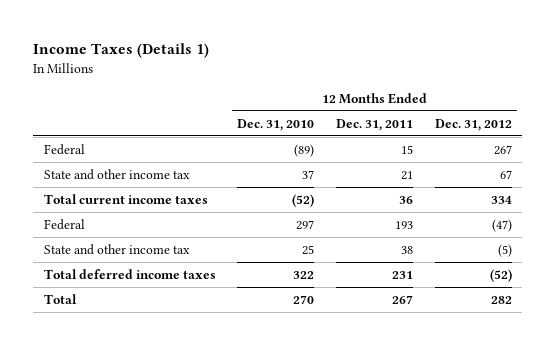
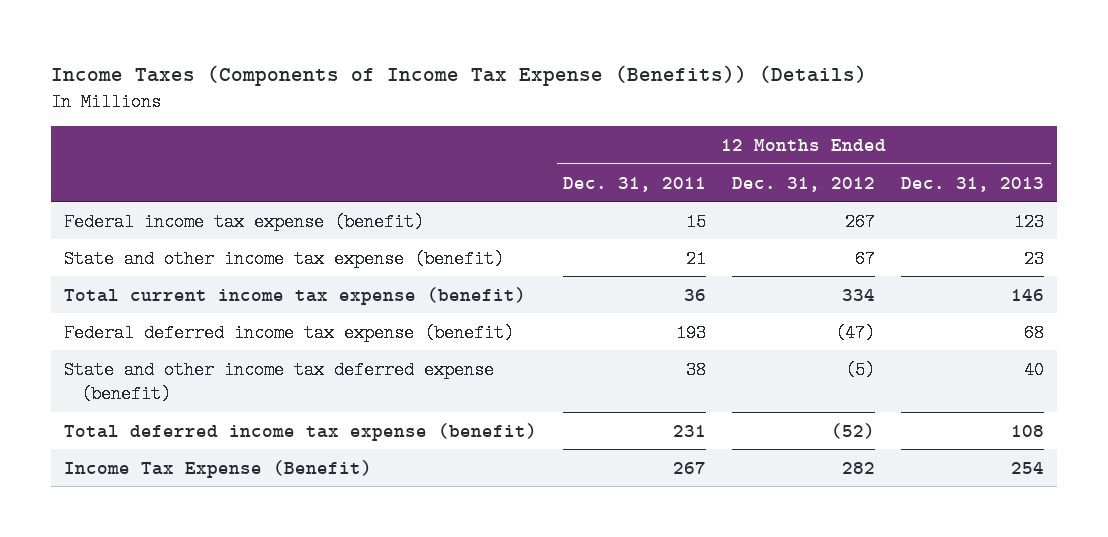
- Income Taxes (Details 1)
+ Income Taxes (Components of Income Tax Expense (Benefits)) (Details)
- | 12 Months Ended Dec. 31, 2010 | 12 Months Ended Dec. 31, 2011 | 12 Months Ended Dec. 31, 2012
+ | 12 Months Ended Dec. 31, 2011 | 12 Months Ended Dec. 31, 2012 | 12 Months Ended Dec. 31, 2013
- Federal | (89) | 15 | 267
- State and other income tax | 37 | 21 | 67
- Total current income taxes | (52) | 36 | 334
- Federal | 297 | 193 | (47)
- State and other income tax | 25 | 38 | (5)
- Total deferred income taxes | 322 | 231 | (52)
- Total | 270 | 267 | 282
+ Federal income tax expense (benefit) | 15 | 267 | 123
+ State and other income tax expense (benefit) | 21 | 67 | 23
+ Total current income tax expense (benefit) | 36 | 334 | 146
+ Federal deferred income tax expense (benefit) | 193 | (47) | 68
+ State and other income tax deferred expense (benefit) | 38 | (5) | 40
+ Total deferred income tax expense (benefit) | 231 | (52) | 108
+ Income Tax Expense (Benefit) | 267 | 282 | 254

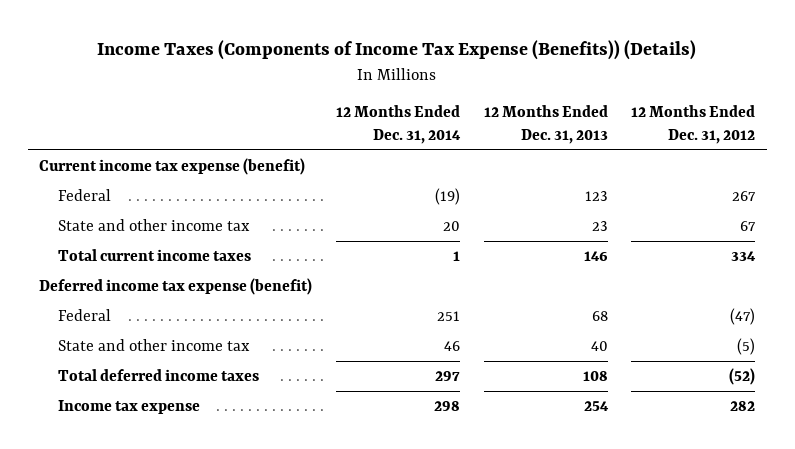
- | 12 Months Ended Dec. 31, 2011 | 12 Months Ended Dec. 31, 2012 | 12 Months Ended Dec. 31, 2013
+ | 12 Months Ended Dec. 31, 2014 | 12 Months Ended Dec. 31, 2013 | 12 Months Ended Dec. 31, 2012
- Federal income tax expense (benefit) | 15 | 267 | 123
- State and other income tax expense (benefit) | 21 | 67 | 23
- Total current income tax expense (benefit) | 36 | 334 | 146
- Federal deferred income tax expense (benefit) | 193 | (47) | 68
- State and other income tax deferred expense (benefit) | 38 | (5) | 40
- Total deferred income tax expense (benefit) | 231 | (52) | 108
- Income Tax Expense (Benefit) | 267 | 282 | 254
+ Current income tax expense (benefit)
+ Federal | (19) | 123 | 267
+ State and other income tax | 20 | 23 | 67
+ Total current income taxes | 1 | 146 | 334
+ Deferred income tax expense (benefit)
+ Federal | 251 | 68 | (47)
+ State and other income tax | 46 | 40 | (5)
+ Total deferred income taxes | 297 | 108 | (52)
+ Income tax expense | 298 | 254 | 282

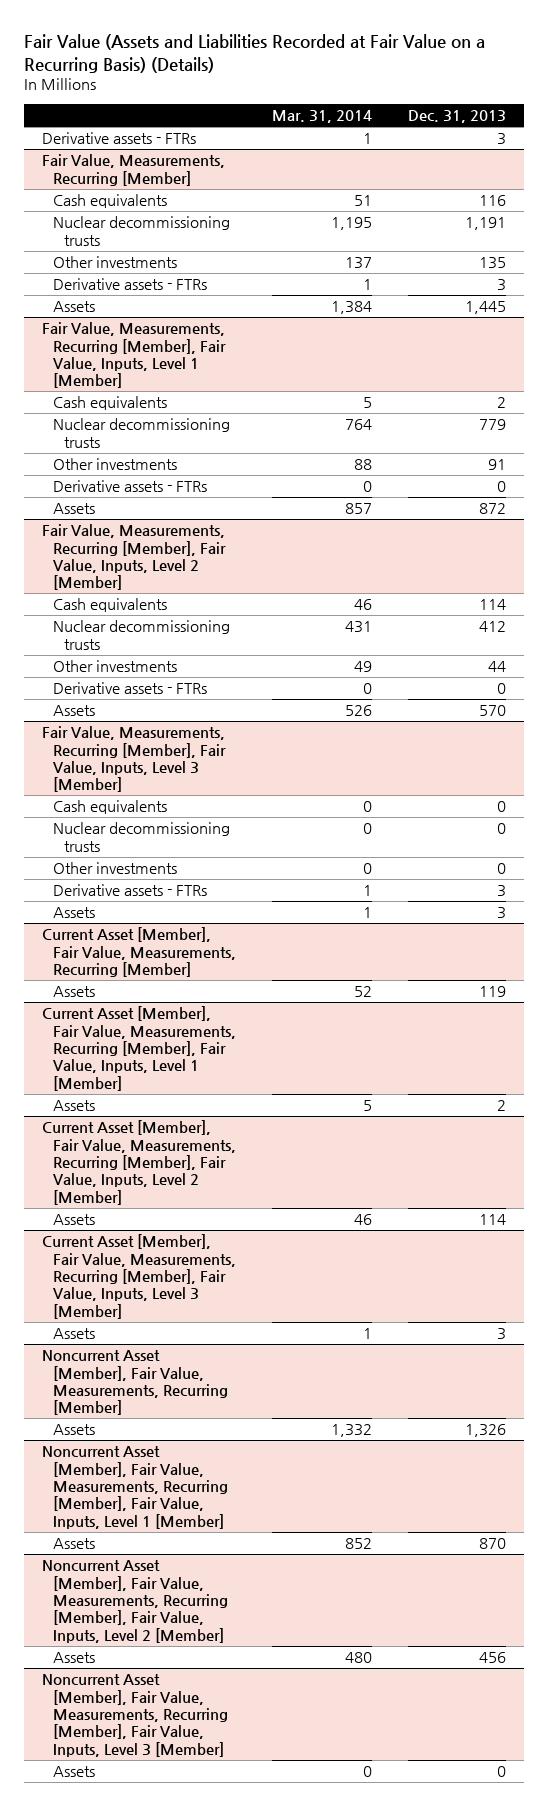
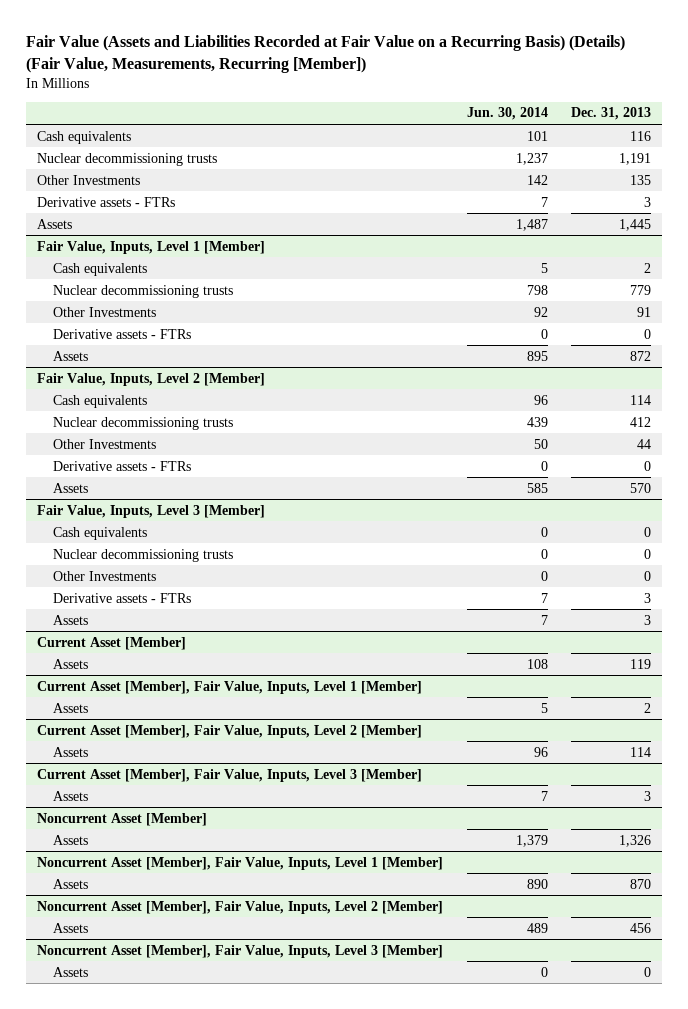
- Fair Value (Assets and Liabilities Recorded at Fair Value on a Recurring Basis) (Details)
+ Fair Value (Assets and Liabilities Recorded at Fair Value on a Recurring Basis) (Details) (Fair Value, Measurements, Recurring [Member])
- | Mar. 31, 2014 | Dec. 31, 2013
+ | Jun. 30, 2014 | Dec. 31, 2013
- Derivative assets - FTRs | 1 | 3
- Fair Value, Measurements, Recurring [Member]
- Other investments | 137 | 135
+ Other Investments | 142 | 135
- Fair Value, Measurements, Recurring [Member], Fair Value, Inputs, Level 1 [Member]
+ Fair Value, Inputs, Level 1 [Member]
- Other investments | 88 | 91
+ Other Investments | 92 | 91
- Fair Value, Measurements, Recurring [Member], Fair Value, Inputs, Level 2 [Member]
+ Fair Value, Inputs, Level 2 [Member]
- Other investments | 49 | 44
+ Other Investments | 50 | 44
- Fair Value, Measurements, Recurring [Member], Fair Value, Inputs, Level 3 [Member]
+ Fair Value, Inputs, Level 3 [Member]
- Other investments | 0 | 0
+ Other Investments | 0 | 0
- Current Asset [Member], Fair Value, Measurements, Recurring [Member]
+ Current Asset [Member]
- Current Asset [Member], Fair Value, Measurements, Recurring [Member], Fair Value, Inputs, Level 1 [Member]
+ Current Asset [Member], Fair Value, Inputs, Level 1 [Member]
- Current Asset [Member], Fair Value, Measurements, Recurring [Member], Fair Value, Inputs, Level 2 [Member]
+ Current Asset [Member], Fair Value, Inputs, Level 2 [Member]
- Current Asset [Member], Fair Value, Measurements, Recurring [Member], Fair Value, Inputs, Level 3 [Member]
+ Current Asset [Member], Fair Value, Inputs, Level 3 [Member]
- Noncurrent Asset [Member], Fair Value, Measurements, Recurring [Member]
+ Noncurrent Asset [Member]
- Noncurrent Asset [Member], Fair Value, Measurements, Recurring [Member], Fair Value, Inputs, Level 1 [Member]
+ Noncurrent Asset [Member], Fair Value, Inputs, Level 1 [Member]
- Noncurrent Asset [Member], Fair Value, Measurements, Recurring [Member], Fair Value, Inputs, Level 2 [Member]
+ Noncurrent Asset [Member], Fair Value, Inputs, Level 2 [Member]
- Noncurrent Asset [Member], Fair Value, Measurements, Recurring [Member], Fair Value, Inputs, Level 3 [Member]
+ Noncurrent Asset [Member], Fair Value, Inputs, Level 3 [Member]

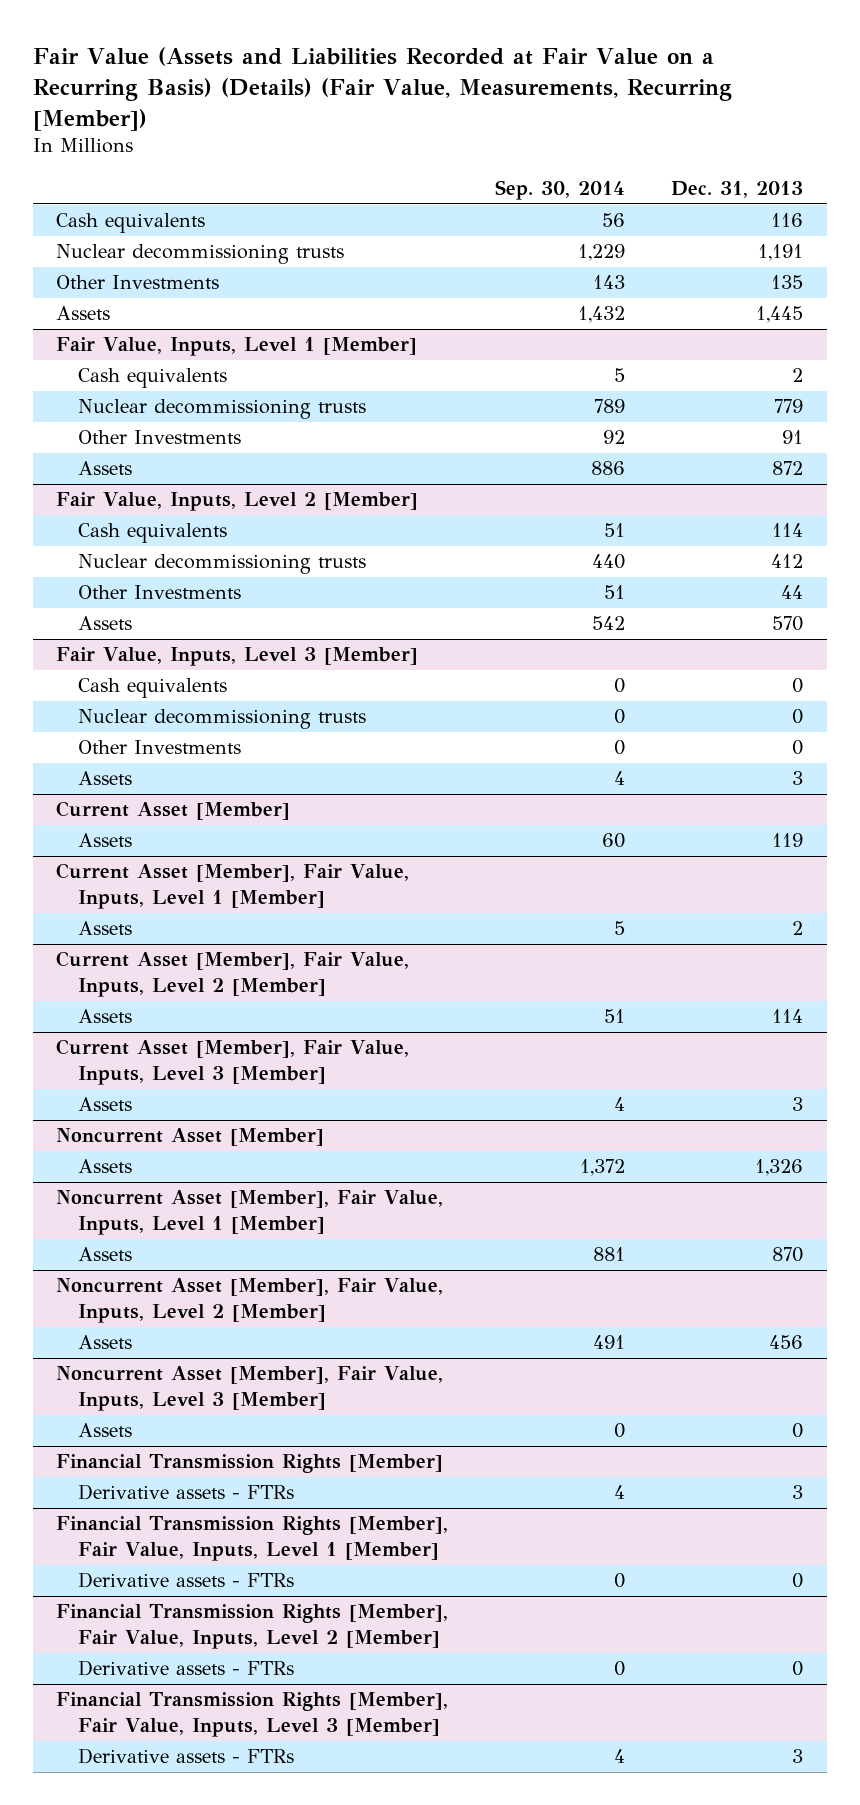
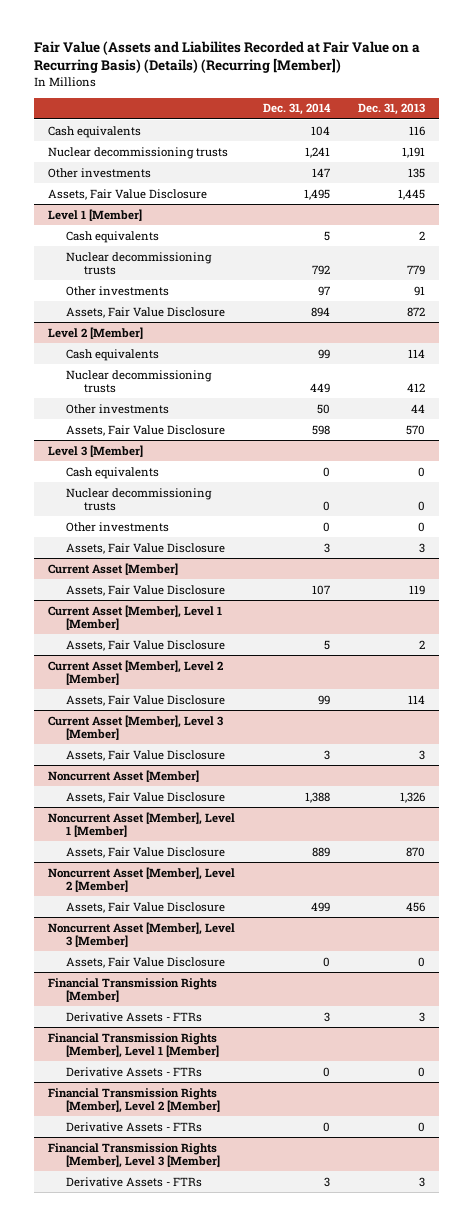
- Fair Value (Assets and Liabilities Recorded at Fair Value on a Recurring Basis) (Details) (Fair Value, Measurements, Recurring [Member])
+ Fair Value (Assets and Liabilites Recorded at Fair Value on a Recurring Basis) (Details) (Recurring [Member])
- | Sep. 30, 2014 | Dec. 31, 2013
+ | Dec. 31, 2014 | Dec. 31, 2013
- Other Investments | 143 | 135
- Assets | 1,432 | 1,445
- Fair Value, Inputs, Level 1 [Member]
+ Other investments | 147 | 135
+ Assets, Fair Value Disclosure | 1,495 | 1,445
+ Level 1 [Member]
- Other Investments | 92 | 91
- Assets | 886 | 872
- Fair Value, Inputs, Level 2 [Member]
+ Other investments | 97 | 91
+ Assets, Fair Value Disclosure | 894 | 872
+ Level 2 [Member]
- Other Investments | 51 | 44
- Assets | 542 | 570
- Fair Value, Inputs, Level 3 [Member]
+ Other investments | 50 | 44
+ Assets, Fair Value Disclosure | 598 | 570
+ Level 3 [Member]
- Other Investments | 0 | 0
- Assets | 4 | 3
+ Other investments | 0 | 0
+ Assets, Fair Value Disclosure | 3 | 3
@ Current Asset [Member]
- Assets | 60 | 119
- Current Asset [Member], Fair Value, Inputs, Level 1 [Member]
- Assets | 5 | 2
- Current Asset [Member], Fair Value, Inputs, Level 2 [Member]
- Assets | 51 | 114
- Current Asset [Member], Fair Value, Inputs, Level 3 [Member]
- Assets | 4 | 3
@ Current Asset [Member]
+ Assets, Fair Value Disclosure | 107 | 119
+ Current Asset [Member], Level 1 [Member]
+ Assets, Fair Value Disclosure | 5 | 2
+ Current Asset [Member], Level 2 [Member]
+ Assets, Fair Value Disclosure | 99 | 114
+ Current Asset [Member], Level 3 [Member]
+ Assets, Fair Value Disclosure | 3 | 3
@ Noncurrent Asset [Member]
- Assets | 1,372 | 1,326
- Noncurrent Asset [Member], Fair Value, Inputs, Level 1 [Member]
- Assets | 881 | 870
- Noncurrent Asset [Member], Fair Value, Inputs, Level 2 [Member]
- Assets | 491 | 456
- Noncurrent Asset [Member], Fair Value, Inputs, Level 3 [Member]
- Assets | 0 | 0
@ Noncurrent Asset [Member]
+ Assets, Fair Value Disclosure | 1,388 | 1,326
+ Noncurrent Asset [Member], Level 1 [Member]
+ Assets, Fair Value Disclosure | 889 | 870
+ Noncurrent Asset [Member], Level 2 [Member]
+ Assets, Fair Value Disclosure | 499 | 456
+ Noncurrent Asset [Member], Level 3 [Member]
+ Assets, Fair Value Disclosure | 0 | 0
@ Financial Transmission Rights [Member]
- Derivative assets - FTRs | 4 | 3
- Financial Transmission Rights [Member], Fair Value, Inputs, Level 1 [Member]
- Derivative assets - FTRs | 0 | 0
- Financial Transmission Rights [Member], Fair Value, Inputs, Level 2 [Member]
- Derivative assets - FTRs | 0 | 0
- Financial Transmission Rights [Member], Fair Value, Inputs, Level 3 [Member]
- Derivative assets - FTRs | 4 | 3
@ Financial Transmission Rights [Member]
+ Derivative Assets - FTRs | 3 | 3
+ Financial Transmission Rights [Member], Level 1 [Member]
+ Derivative Assets - FTRs | 0 | 0
+ Financial Transmission Rights [Member], Level 2 [Member]
+ Derivative Assets - FTRs | 0 | 0
+ Financial Transmission Rights [Member], Level 3 [Member]
+ Derivative Assets - FTRs | 3 | 3

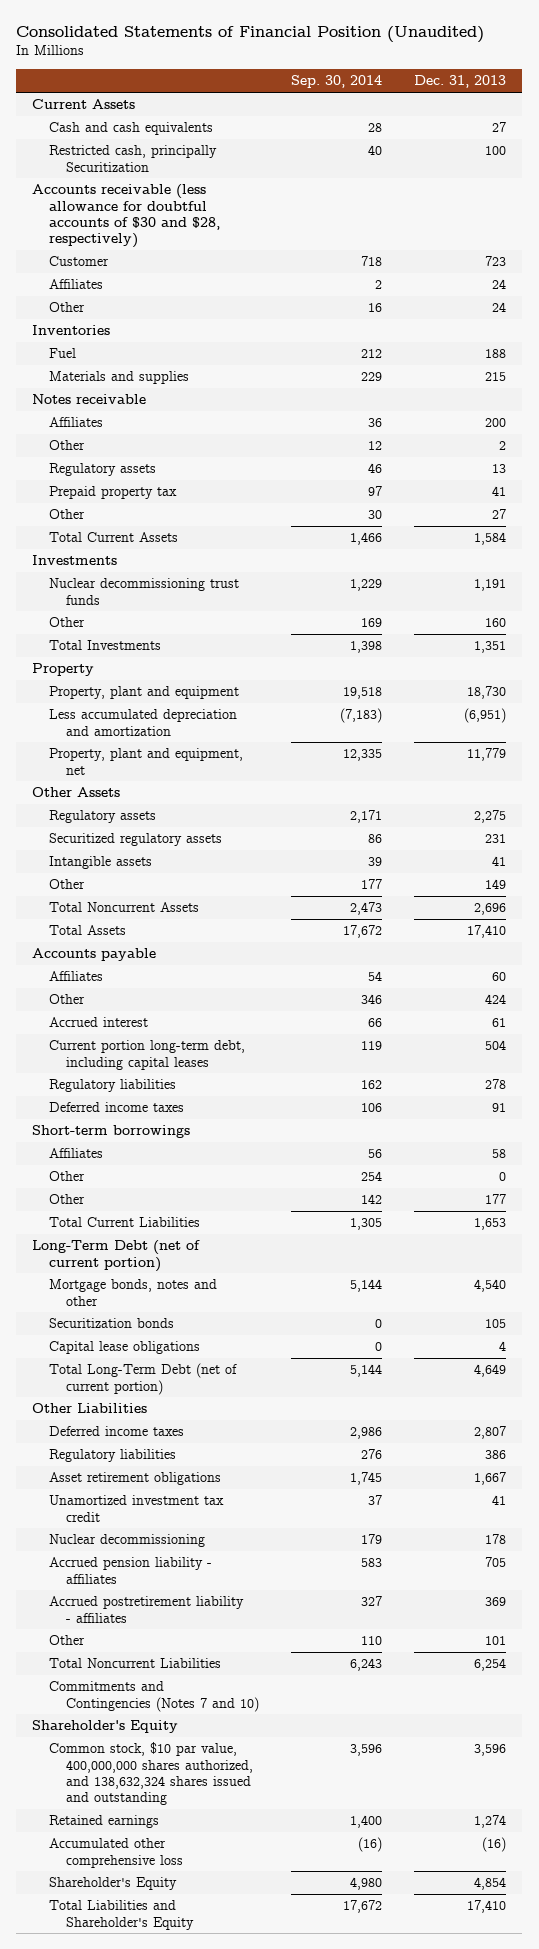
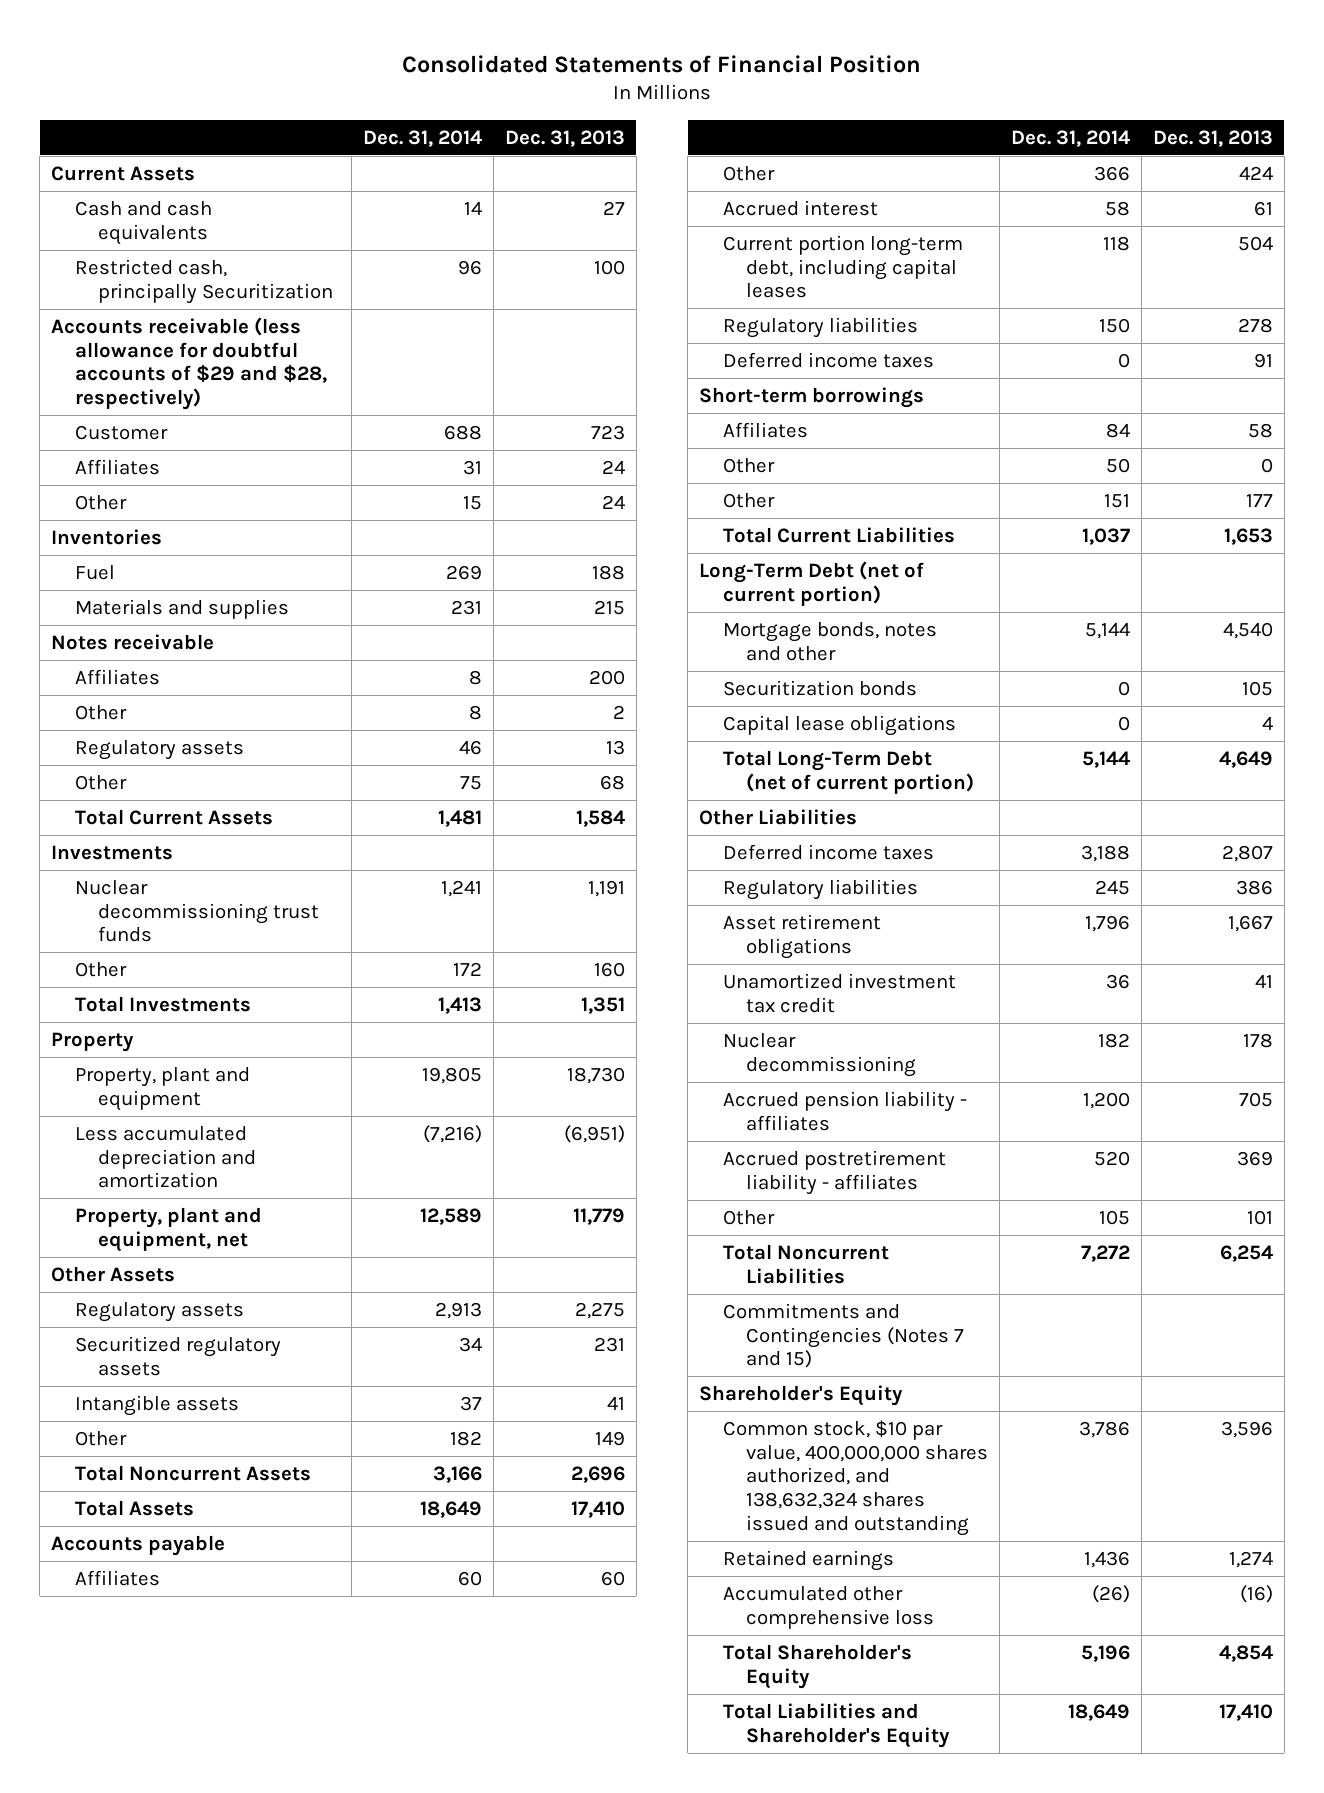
- Consolidated Statements of Financial Position (Unaudited)
+ Consolidated Statements of Financial Position
- | Sep. 30, 2014 | Dec. 31, 2013
+ | Dec. 31, 2014 | Dec. 31, 2013
- Accounts receivable (less allowance for doubtful accounts of $30 and $28, respectively)
+ Accounts receivable (less allowance for doubtful accounts of $29 and $28, respectively)
- Prepaid property tax | 97 | 41
- Other | 30 | 27
+ Other | 75 | 68
- Commitments and Contingencies (Notes 7 and 10)
+ Commitments and Contingencies (Notes 7 and 15)
- Shareholder's Equity | 4,980 | 4,854
+ Total Shareholder's Equity | 5,196 | 4,854

